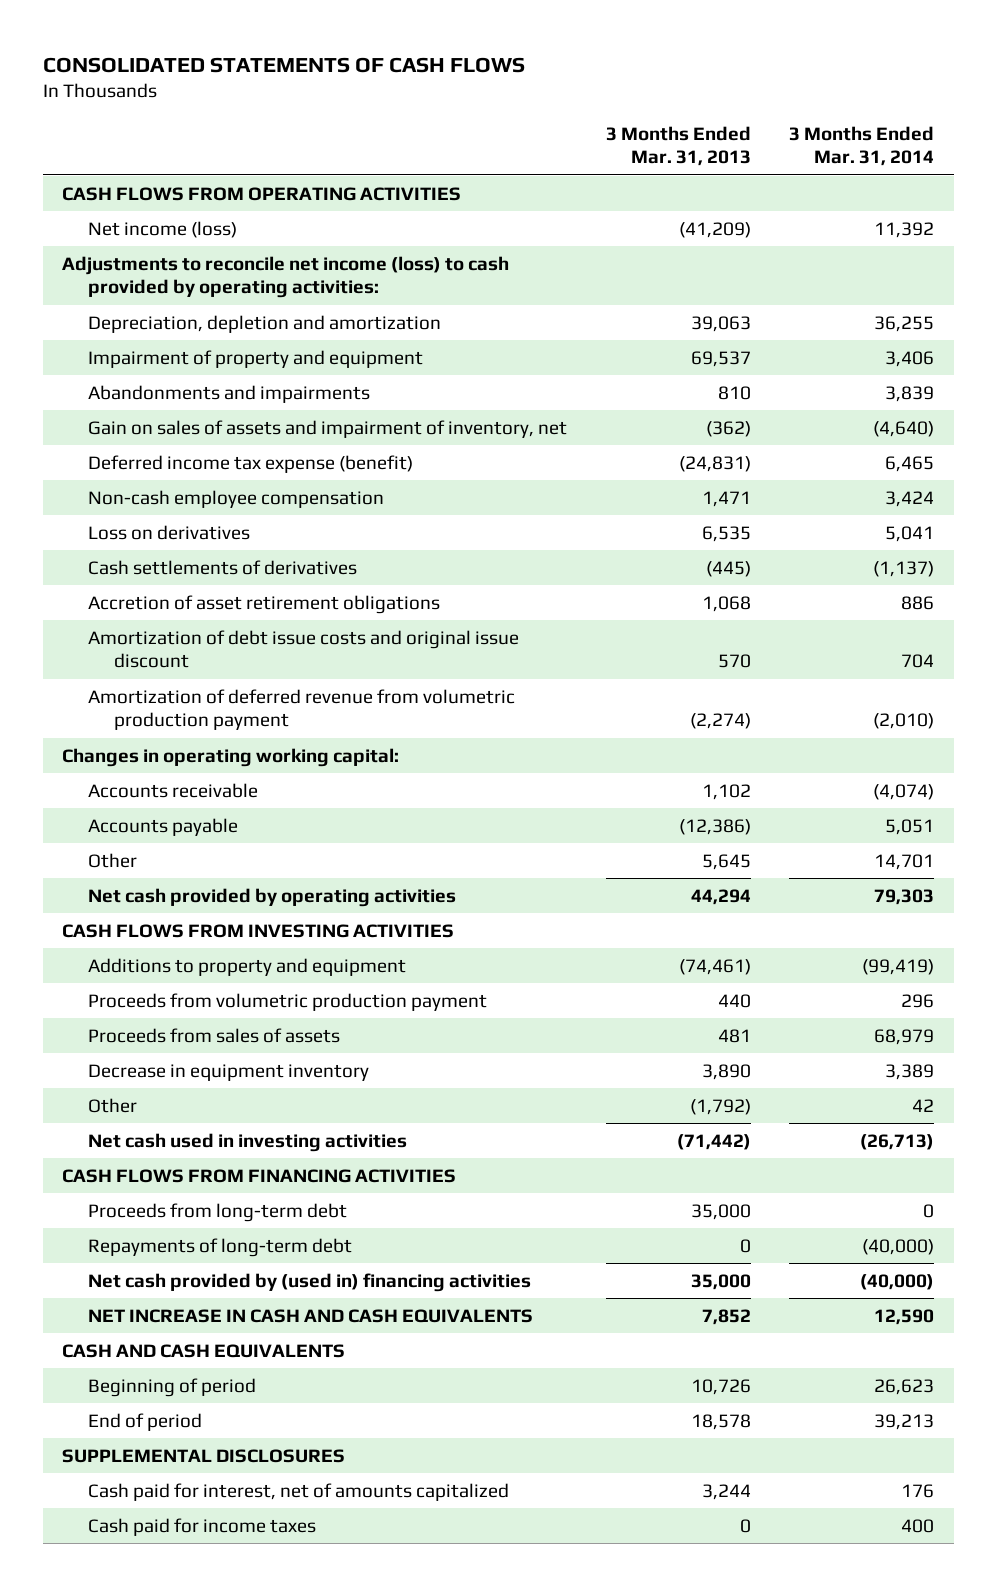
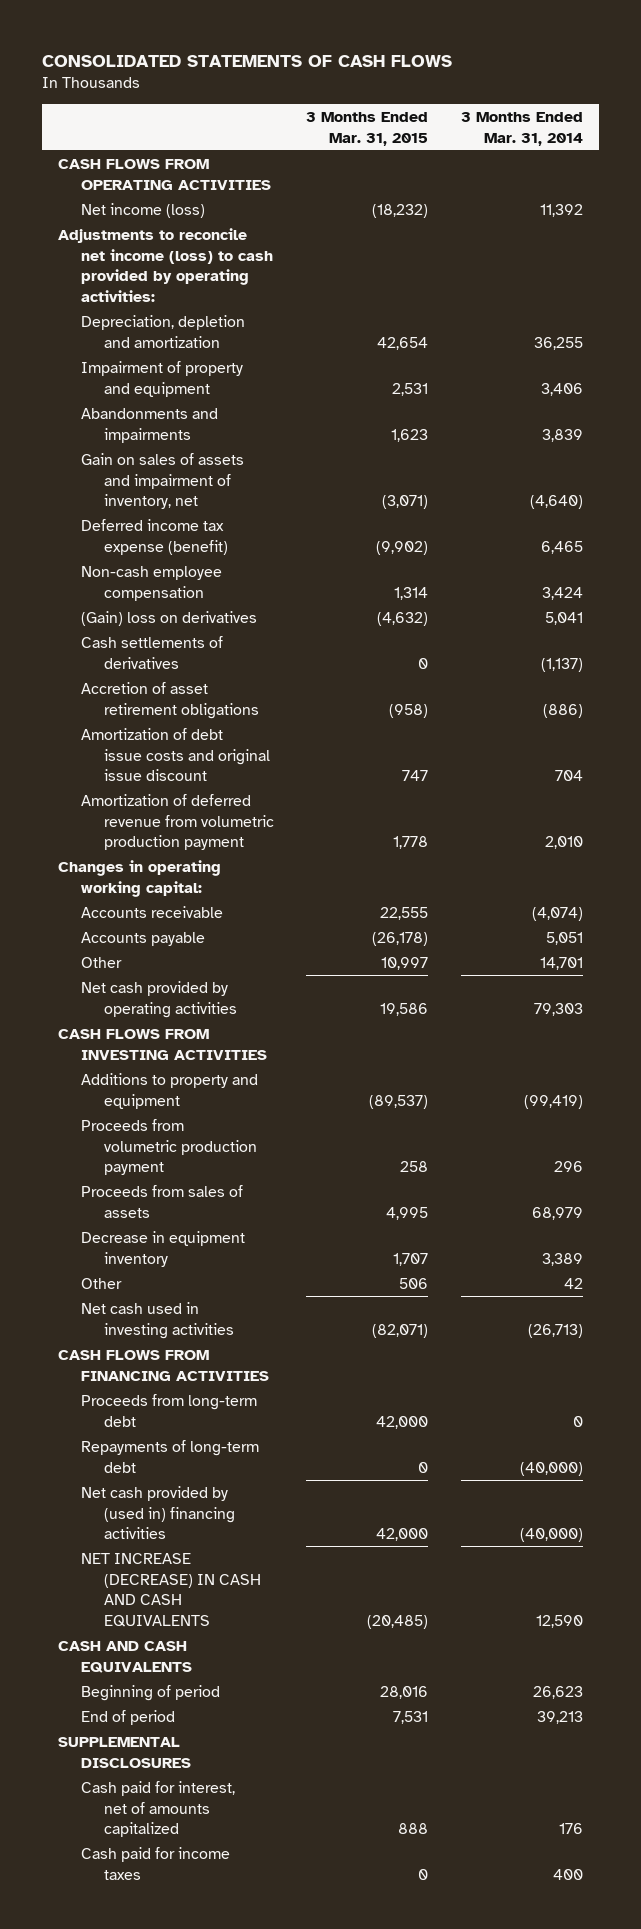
- | 3 Months Ended Mar. 31, 2013 | 3 Months Ended Mar. 31, 2014
+ | 3 Months Ended Mar. 31, 2015 | 3 Months Ended Mar. 31, 2014
- Loss on derivatives | 6,535 | 5,041
+ (Gain) loss on derivatives | (4,632) | 5,041
- Accretion of asset retirement obligations | 1,068 | 886
+ Accretion of asset retirement obligations | (958) | (886)
- Amortization of deferred revenue from volumetric production payment | (2,274) | (2,010)
+ Amortization of deferred revenue from volumetric production payment | 1,778 | 2,010
- NET INCREASE IN CASH AND CASH EQUIVALENTS | 7,852 | 12,590
+ NET INCREASE (DECREASE) IN CASH AND CASH EQUIVALENTS | (20,485) | 12,590

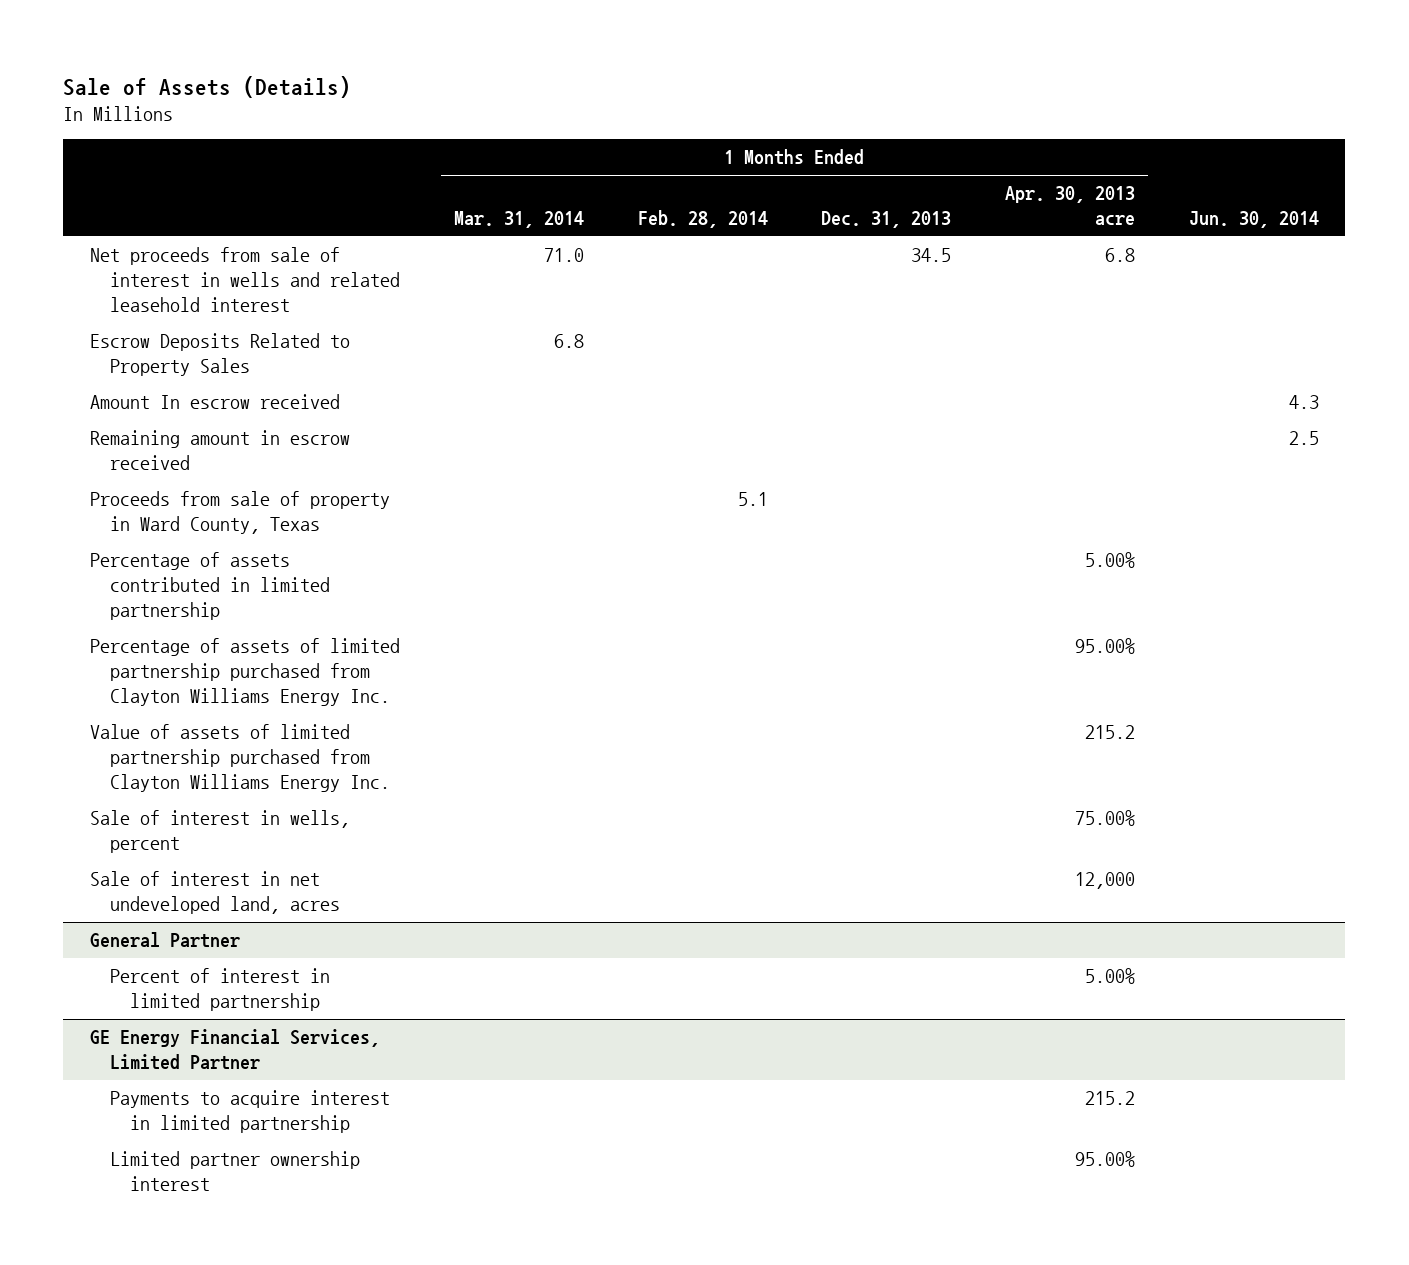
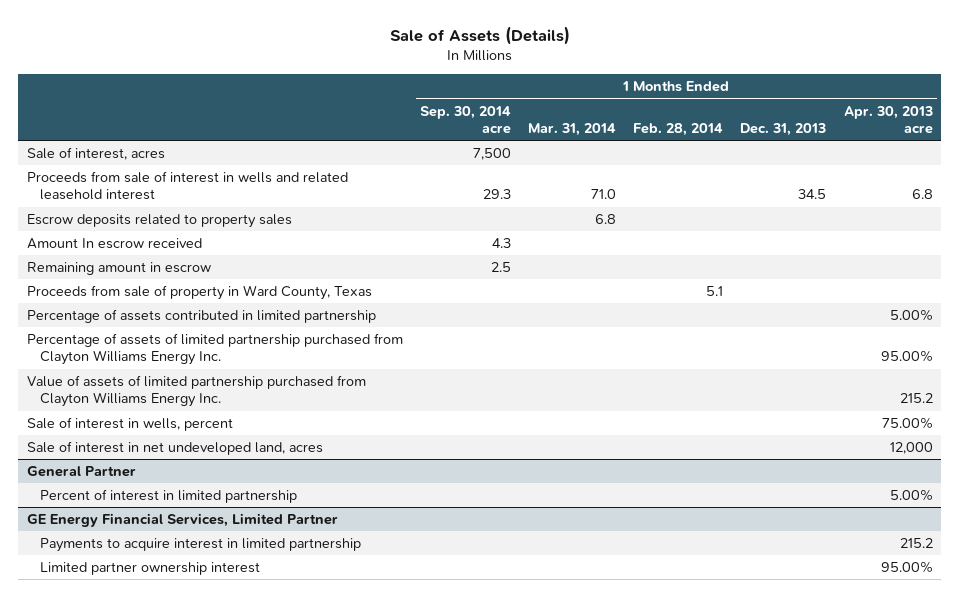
- | 1 Months Ended Mar. 31, 2014 | 1 Months Ended Feb. 28, 2014 | 1 Months Ended Dec. 31, 2013 | 1 Months Ended Apr. 30, 2013 acre | Jun. 30, 2014
+ | 1 Months Ended Sep. 30, 2014 acre | 1 Months Ended Mar. 31, 2014 | 1 Months Ended Feb. 28, 2014 | 1 Months Ended Dec. 31, 2013 | 1 Months Ended Apr. 30, 2013 acre
- Net proceeds from sale of interest in wells and related leasehold interest | 71.0 | | 34.5 | 6.8 |
- Escrow Deposits Related to Property Sales | 6.8 | | | |
+ Sale of interest, acres | 7,500 | | | |
+ Proceeds from sale of interest in wells and related leasehold interest | 29.3 | 71.0 | | 34.5 | 6.8
+ Escrow deposits related to property sales | | 6.8 | | |
- Remaining amount in escrow received | | | | | 2.5
+ Remaining amount in escrow | 2.5 | | | |

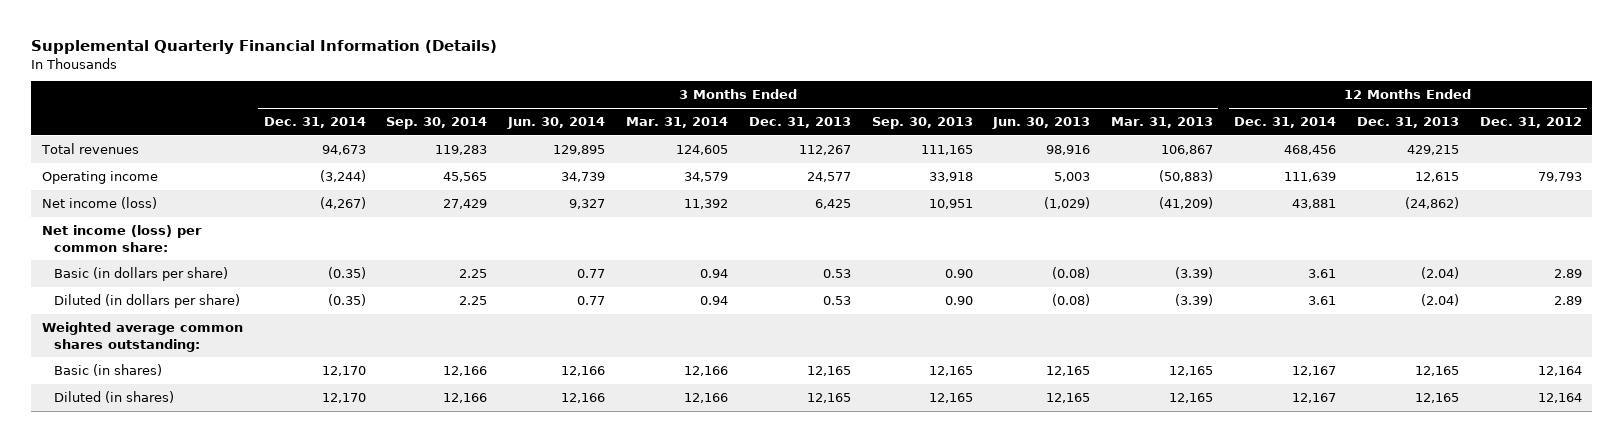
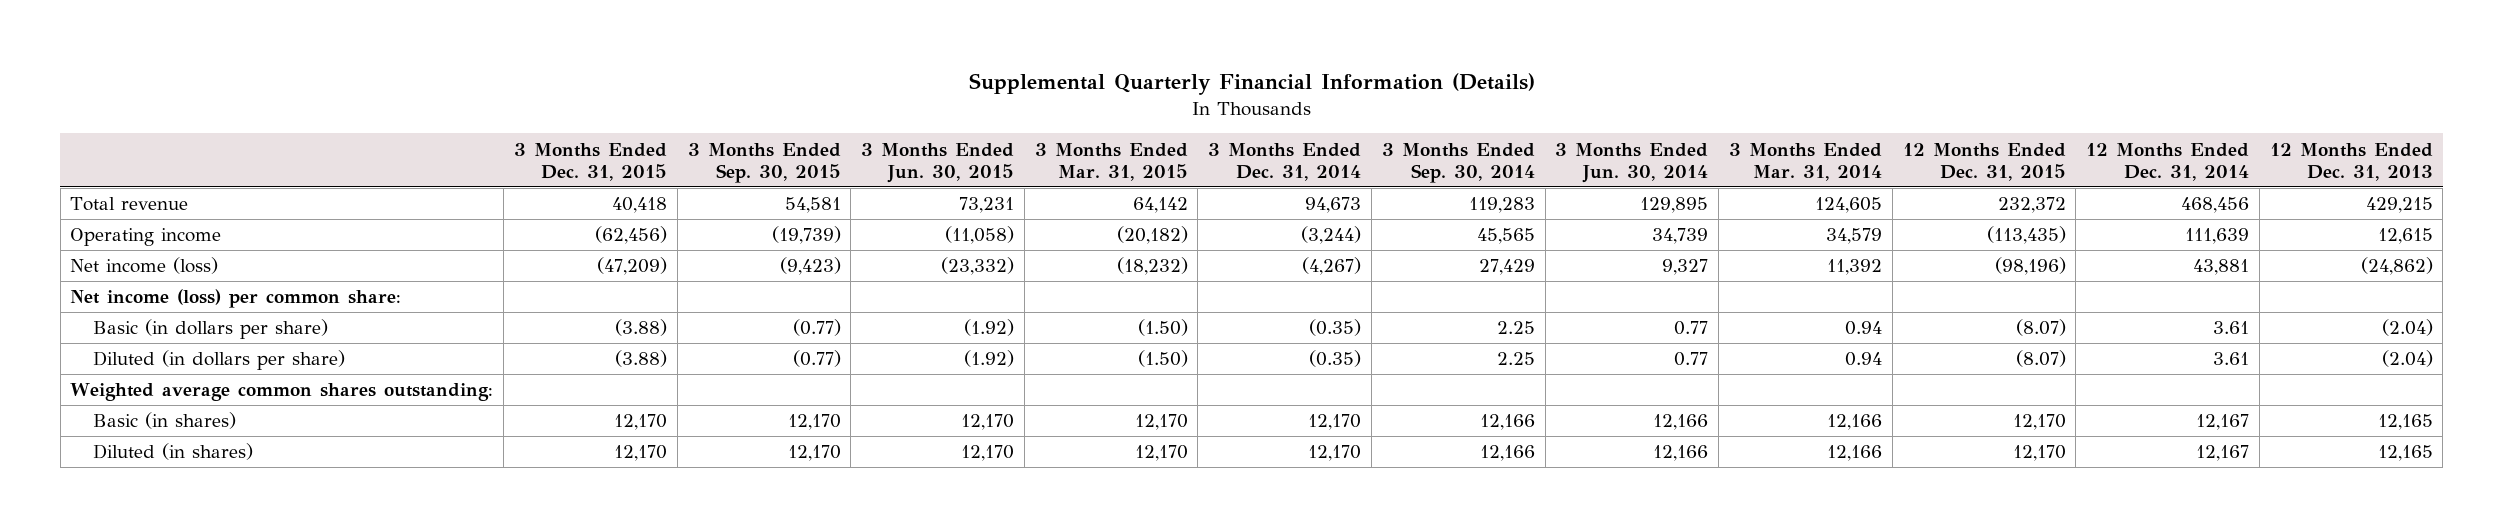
- | 3 Months Ended Dec. 31, 2014 | 3 Months Ended Sep. 30, 2014 | 3 Months Ended Jun. 30, 2014 | 3 Months Ended Mar. 31, 2014 | 3 Months Ended Dec. 31, 2013 | 3 Months Ended Sep. 30, 2013 | 3 Months Ended Jun. 30, 2013 | 3 Months Ended Mar. 31, 2013 | 12 Months Ended Dec. 31, 2014 | 12 Months Ended Dec. 31, 2013 | 12 Months Ended Dec. 31, 2012
+ | 3 Months Ended Dec. 31, 2015 | 3 Months Ended Sep. 30, 2015 | 3 Months Ended Jun. 30, 2015 | 3 Months Ended Mar. 31, 2015 | 3 Months Ended Dec. 31, 2014 | 3 Months Ended Sep. 30, 2014 | 3 Months Ended Jun. 30, 2014 | 3 Months Ended Mar. 31, 2014 | 12 Months Ended Dec. 31, 2015 | 12 Months Ended Dec. 31, 2014 | 12 Months Ended Dec. 31, 2013
- Total revenues | 94,673 | 119,283 | 129,895 | 124,605 | 112,267 | 111,165 | 98,916 | 106,867 | 468,456 | 429,215 |
+ Total revenue | 40,418 | 54,581 | 73,231 | 64,142 | 94,673 | 119,283 | 129,895 | 124,605 | 232,372 | 468,456 | 429,215

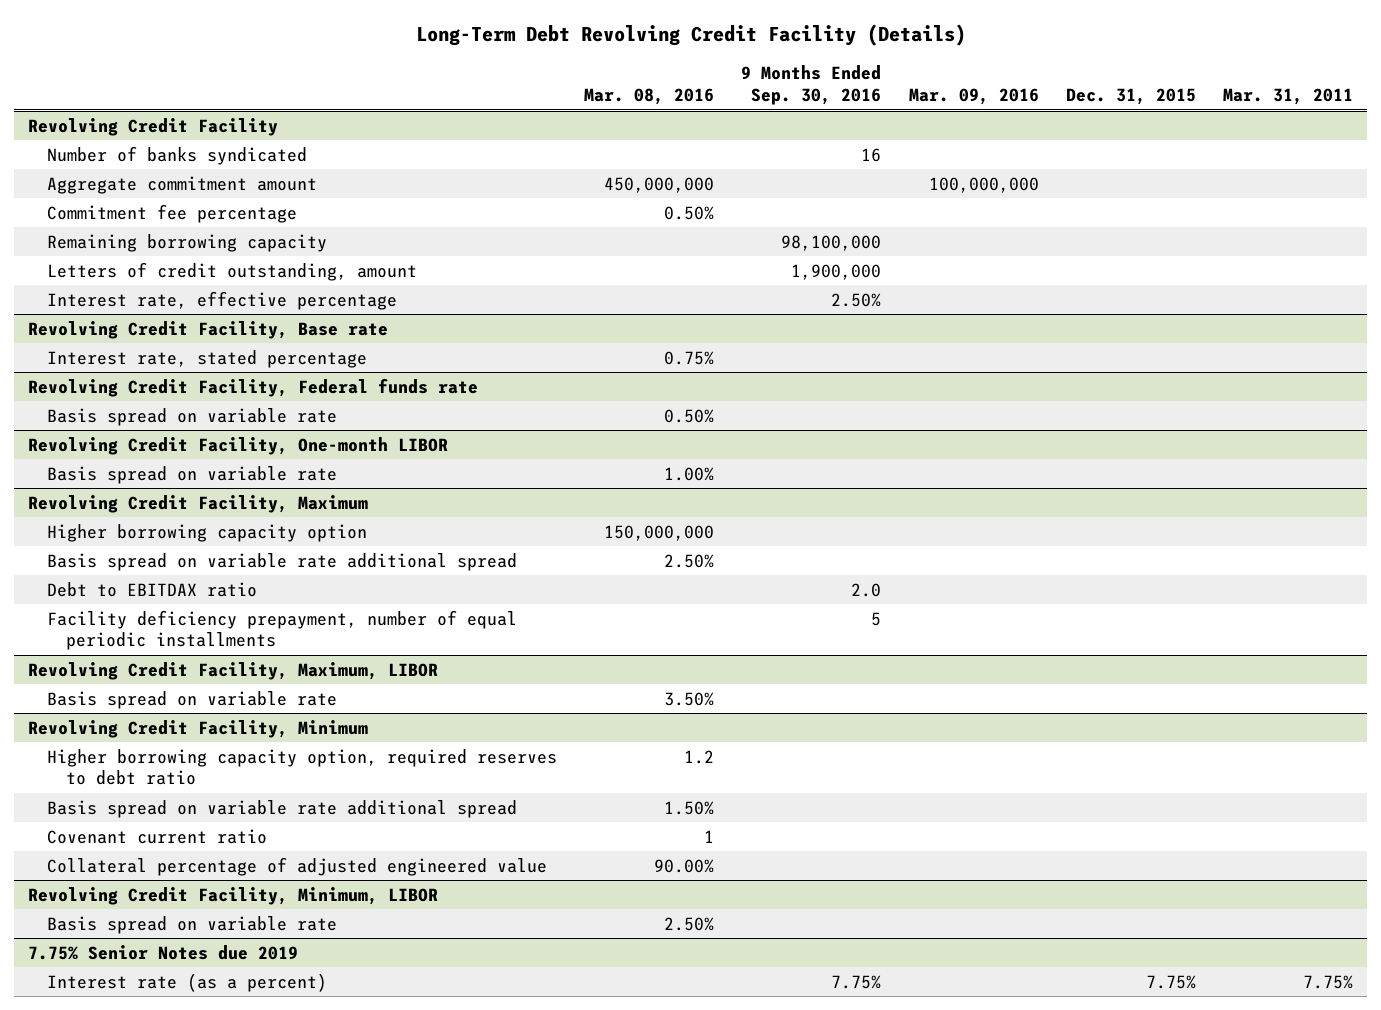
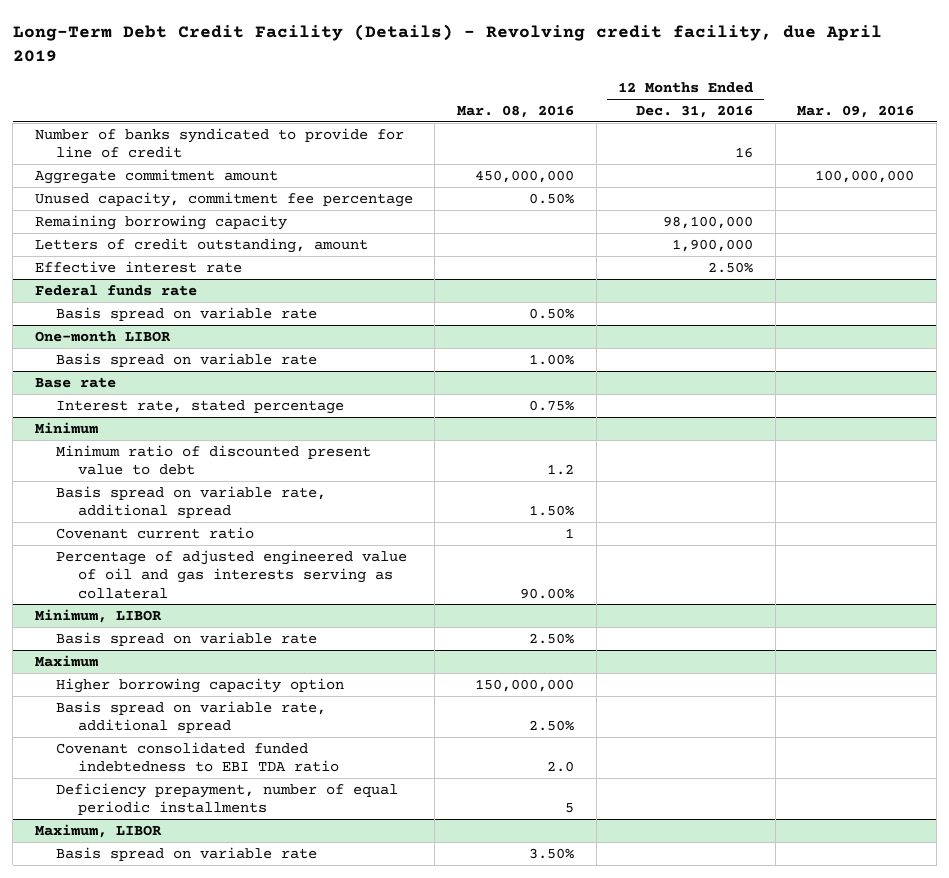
- Long-Term Debt Revolving Credit Facility (Details)
+ Long-Term Debt Credit Facility (Details) - Revolving credit facility, due April 2019
- | Mar. 08, 2016 | 9 Months Ended Sep. 30, 2016 | Mar. 09, 2016 | Dec. 31, 2015 | Mar. 31, 2011
+ | Mar. 08, 2016 | 12 Months Ended Dec. 31, 2016 | Mar. 09, 2016
- Revolving Credit Facility
- Number of banks syndicated | | 16 | | |
+ Number of banks syndicated to provide for line of credit | | 16 |
- Commitment fee percentage | 0.50% | | | |
+ Unused capacity, commitment fee percentage | 0.50% | |
- Interest rate, effective percentage | | 2.50% | | |
- Revolving Credit Facility, Base rate
- Interest rate, stated percentage | 0.75% | | | |
- Revolving Credit Facility, Federal funds rate
+ Effective interest rate | | 2.50% |
+ Federal funds rate
- Revolving Credit Facility, One-month LIBOR
+ One-month LIBOR
- Revolving Credit Facility, Maximum
- Higher borrowing capacity option | 150,000,000 | | | |
- Basis spread on variable rate additional spread | 2.50% | | | |
- Debt to EBITDAX ratio | | 2.0 | | |
- Facility deficiency prepayment, number of equal periodic installments | | 5 | | |
- Revolving Credit Facility, Maximum, LIBOR
- Basis spread on variable rate | 3.50% | | | |
- Revolving Credit Facility, Minimum
- Higher borrowing capacity option, required reserves to debt ratio | 1.2 | | | |
- Basis spread on variable rate additional spread | 1.50% | | | |
+ Base rate
+ Interest rate, stated percentage | 0.75% | |
+ Minimum
+ Minimum ratio of discounted present value to debt | 1.2 | |
+ Basis spread on variable rate, additional spread | 1.50% | |
- Collateral percentage of adjusted engineered value | 90.00% | | | |
- Revolving Credit Facility, Minimum, LIBOR
+ Percentage of adjusted engineered value of oil and gas interests serving as collateral | 90.00% | |
+ Minimum, LIBOR
- 7.75% Senior Notes due 2019
- Interest rate (as a percent) | | 7.75% | | 7.75% | 7.75%
+ Maximum
+ Higher borrowing capacity option | 150,000,000 | |
+ Basis spread on variable rate, additional spread | 2.50% | |
+ Covenant consolidated funded indebtedness to EBI TDA ratio | 2.0 | |
+ Deficiency prepayment, number of equal periodic installments | 5 | |
+ Maximum, LIBOR
+ Basis spread on variable rate | 3.50% | |

